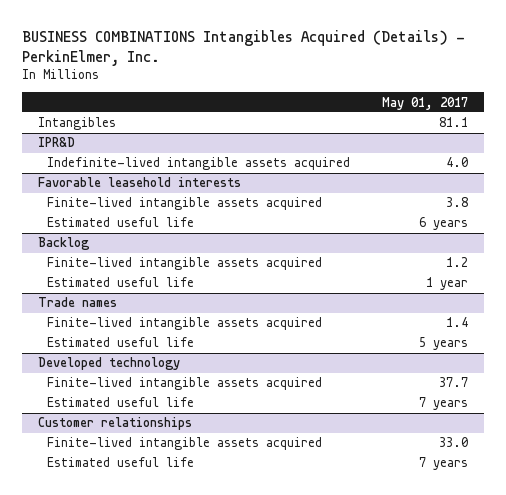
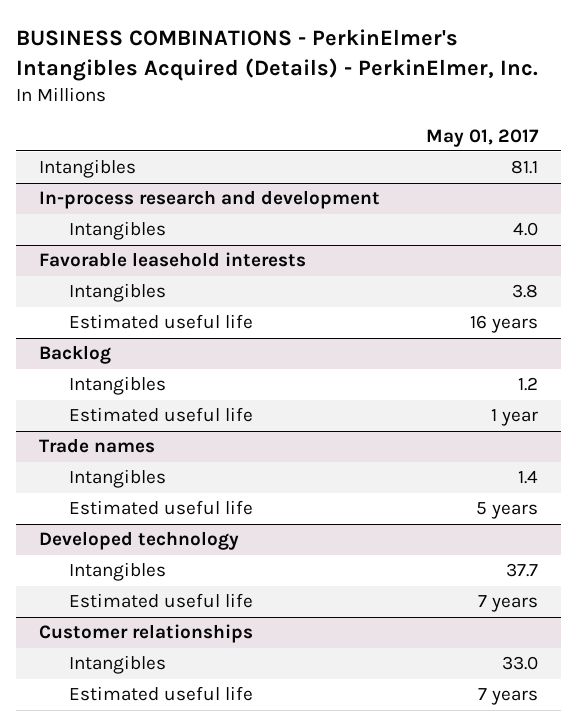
- BUSINESS COMBINATIONS Intangibles Acquired (Details) - PerkinElmer, Inc.
+ BUSINESS COMBINATIONS - PerkinElmer's Intangibles Acquired (Details) - PerkinElmer, Inc.
- IPR&D
- Indefinite-lived intangible assets acquired | 4.0
+ In-process research and development
+ Intangibles | 4.0
@ Favorable leasehold interests
- Finite-lived intangible assets acquired | 3.8
- Estimated useful life | 6 years
+ Intangibles | 3.8
+ Estimated useful life | 16 years
@ Backlog
- Finite-lived intangible assets acquired | 1.2
+ Intangibles | 1.2
@ Trade names
- Finite-lived intangible assets acquired | 1.4
+ Intangibles | 1.4
@ Developed technology
- Finite-lived intangible assets acquired | 37.7
+ Intangibles | 37.7
@ Customer relationships
- Finite-lived intangible assets acquired | 33.0
+ Intangibles | 33.0

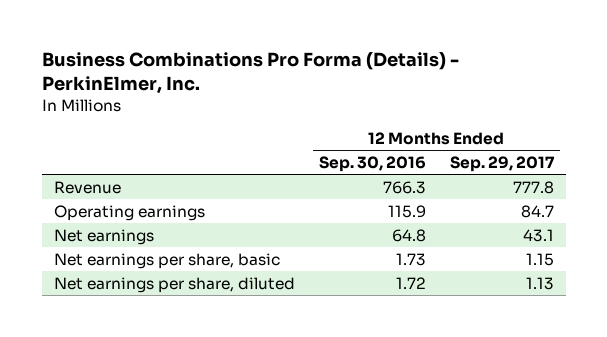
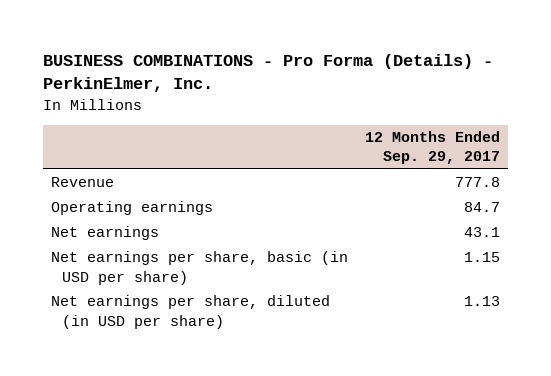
- Business Combinations Pro Forma (Details) - PerkinElmer, Inc.
+ BUSINESS COMBINATIONS - Pro Forma (Details) - PerkinElmer, Inc.
- | 12 Months Ended Sep. 30, 2016 | 12 Months Ended Sep. 29, 2017
+ | 12 Months Ended Sep. 29, 2017
- Net earnings per share, basic | 1.73 | 1.15
- Net earnings per share, diluted | 1.72 | 1.13
+ Net earnings per share, basic (in USD per share) | 1.15
+ Net earnings per share, diluted (in USD per share) | 1.13

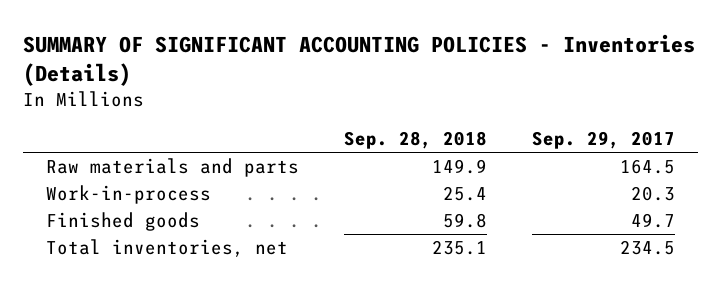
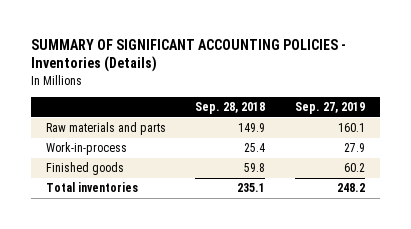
- | Sep. 28, 2018 | Sep. 29, 2017
+ | Sep. 28, 2018 | Sep. 27, 2019
- Total inventories, net | 235.1 | 234.5
+ Total inventories | 235.1 | 248.2

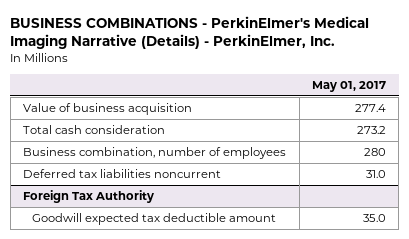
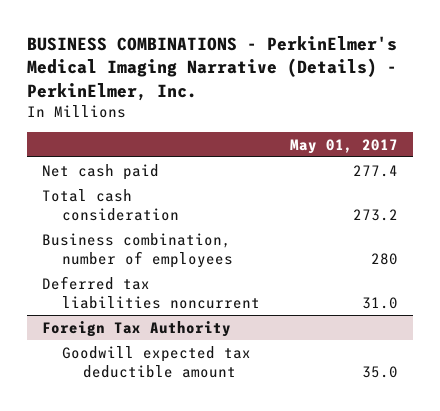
- Value of business acquisition | 277.4
+ Net cash paid | 277.4

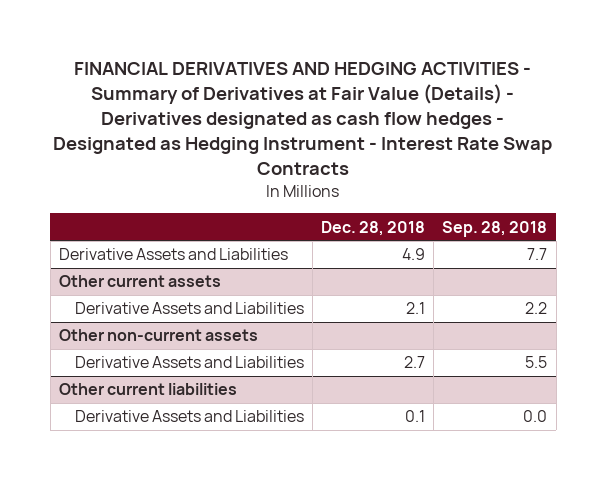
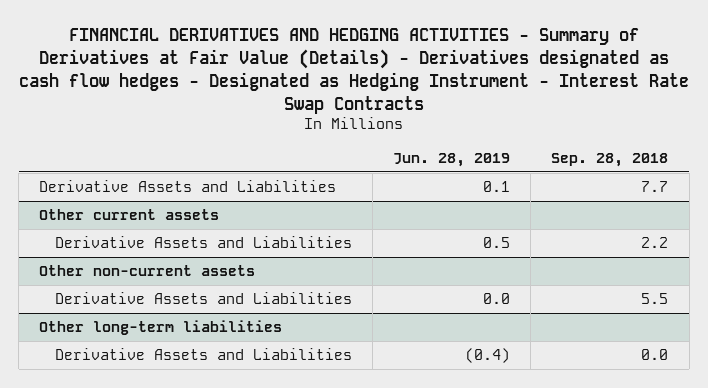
- | Dec. 28, 2018 | Sep. 28, 2018
+ | Jun. 28, 2019 | Sep. 28, 2018
- Other current liabilities
+ Other long-term liabilities

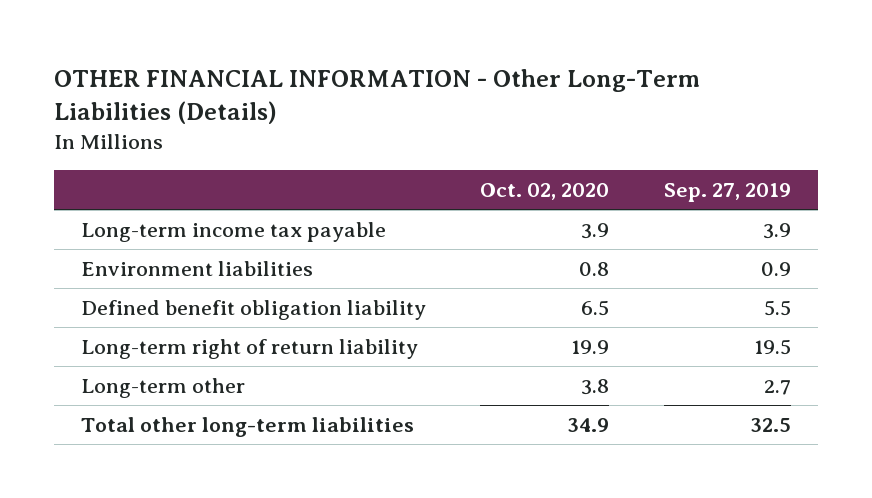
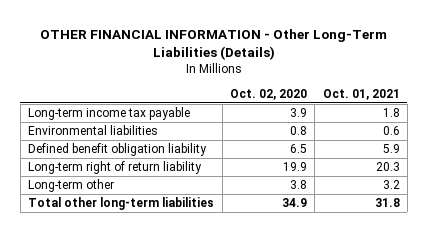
- | Oct. 02, 2020 | Sep. 27, 2019
+ | Oct. 02, 2020 | Oct. 01, 2021
- Environment liabilities | 0.8 | 0.9
+ Environmental liabilities | 0.8 | 0.6

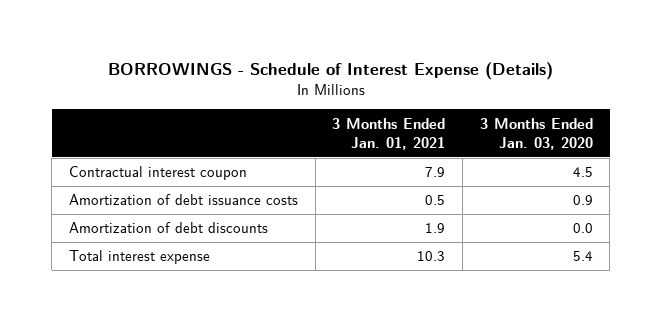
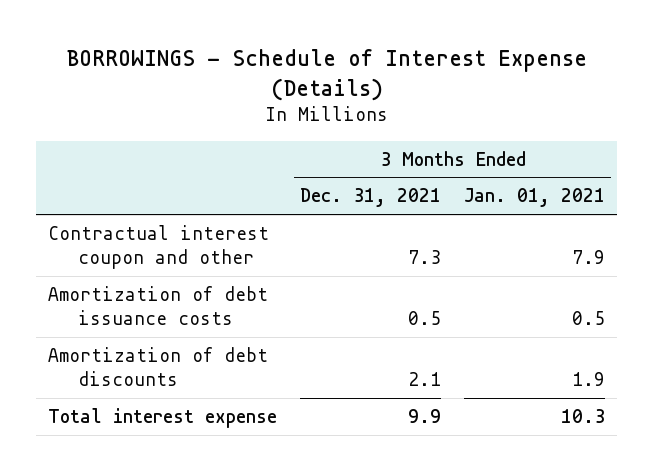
- | 3 Months Ended Jan. 01, 2021 | 3 Months Ended Jan. 03, 2020
+ | 3 Months Ended Dec. 31, 2021 | 3 Months Ended Jan. 01, 2021
- Contractual interest coupon | 7.9 | 4.5
+ Contractual interest coupon and other | 7.3 | 7.9

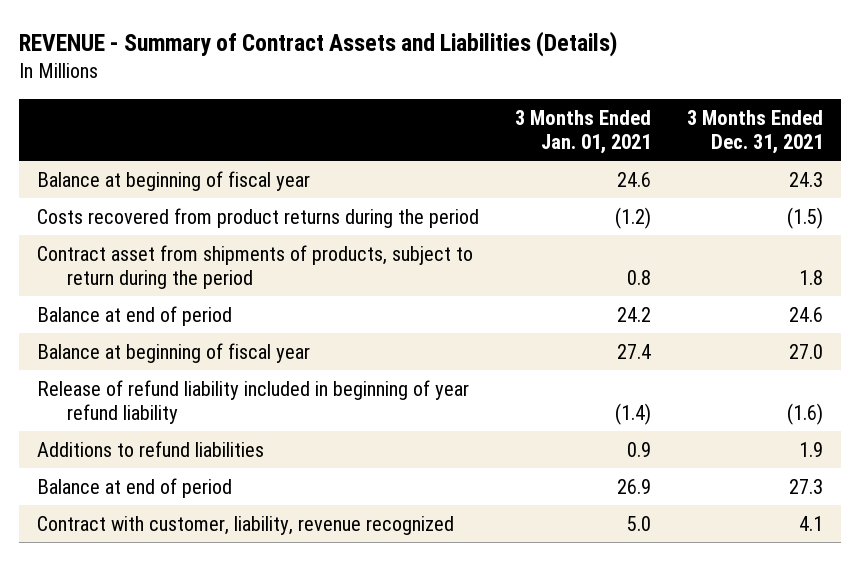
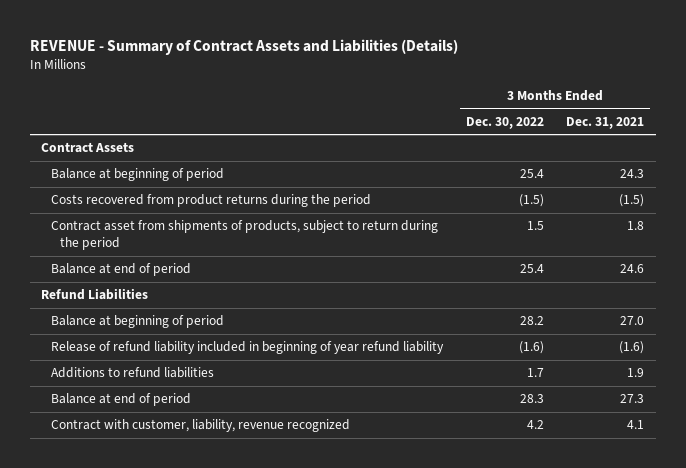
- | 3 Months Ended Jan. 01, 2021 | 3 Months Ended Dec. 31, 2021
+ | 3 Months Ended Dec. 30, 2022 | 3 Months Ended Dec. 31, 2021
- Balance at beginning of fiscal year | 24.6 | 24.3
+ Contract Assets
+ Balance at beginning of period | 25.4 | 24.3
- Balance at beginning of fiscal year | 27.4 | 27.0
+ Refund Liabilities
+ Balance at beginning of period | 28.2 | 27.0

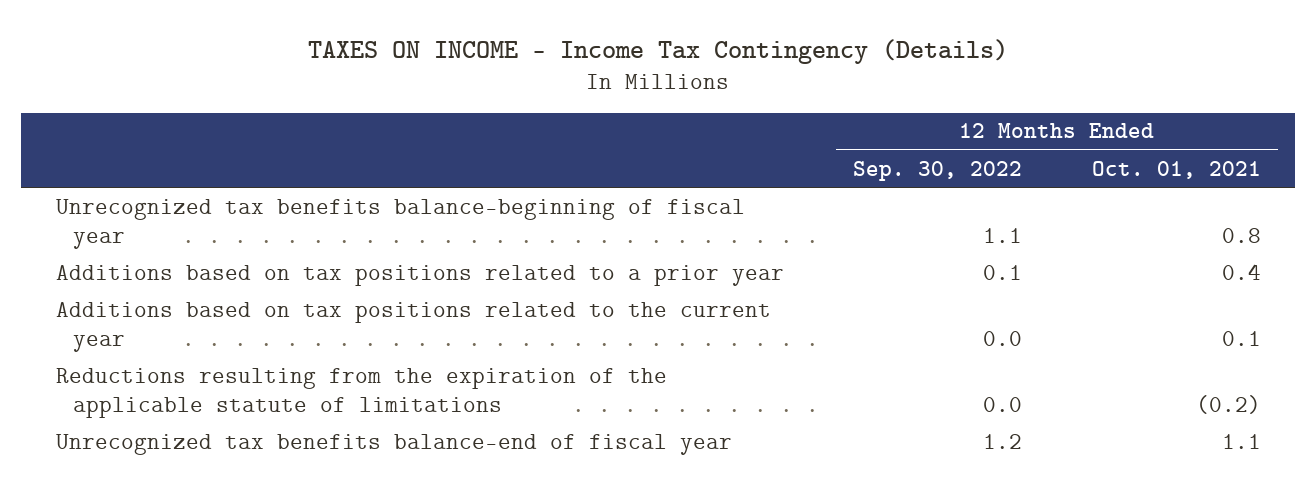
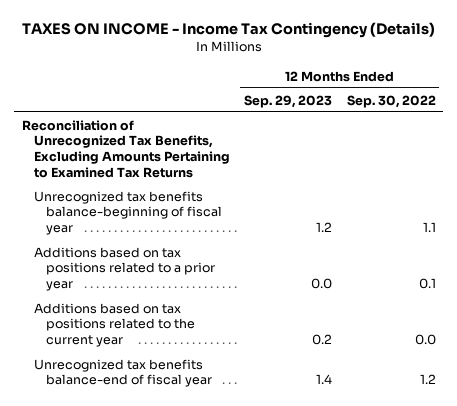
- | 12 Months Ended Sep. 30, 2022 | 12 Months Ended Oct. 01, 2021
+ | 12 Months Ended Sep. 29, 2023 | 12 Months Ended Sep. 30, 2022
+ Reconciliation of Unrecognized Tax Benefits, Excluding Amounts Pertaining to Examined Tax Returns
- Reductions resulting from the expiration of the applicable statute of limitations | 0.0 | (0.2)

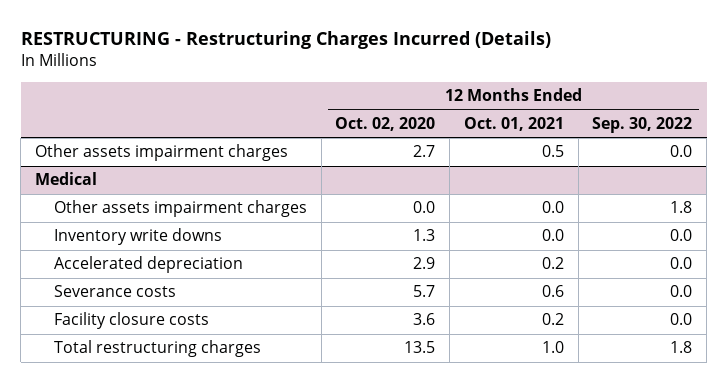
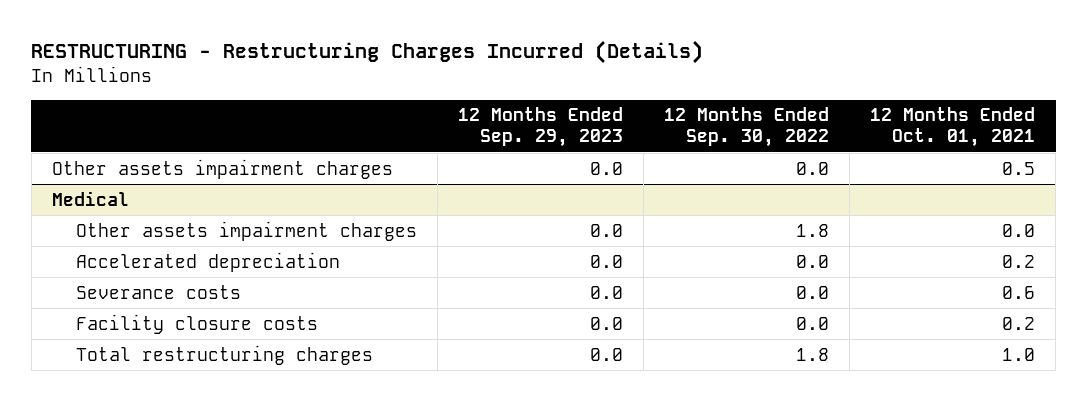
- | 12 Months Ended Oct. 02, 2020 | 12 Months Ended Oct. 01, 2021 | 12 Months Ended Sep. 30, 2022
+ | 12 Months Ended Sep. 29, 2023 | 12 Months Ended Sep. 30, 2022 | 12 Months Ended Oct. 01, 2021
@ Medical
- Inventory write downs | 1.3 | 0.0 | 0.0

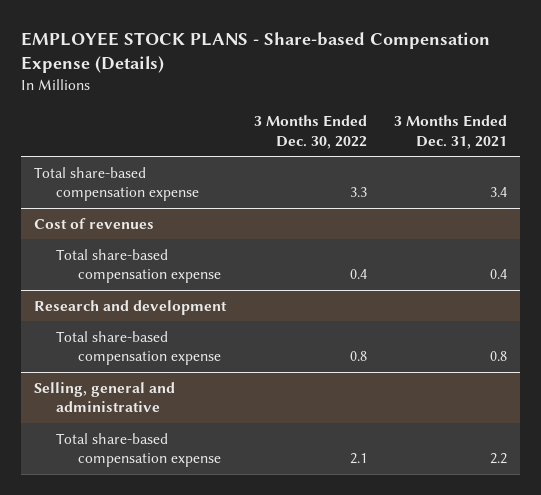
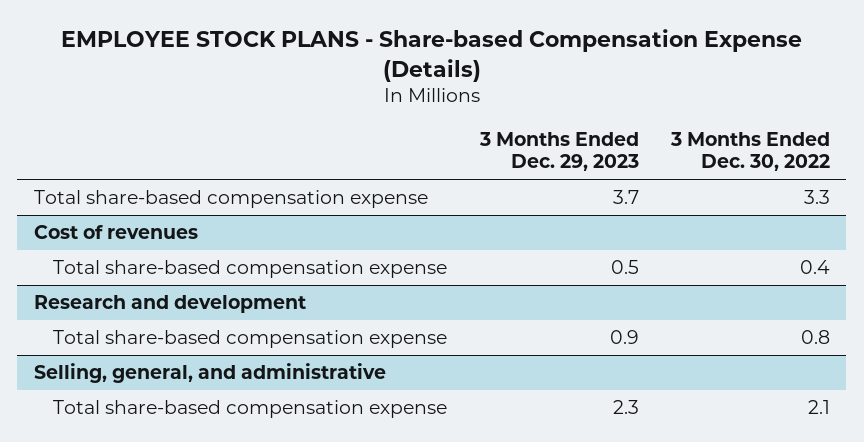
- | 3 Months Ended Dec. 30, 2022 | 3 Months Ended Dec. 31, 2021
+ | 3 Months Ended Dec. 29, 2023 | 3 Months Ended Dec. 30, 2022
- Selling, general and administrative
+ Selling, general, and administrative

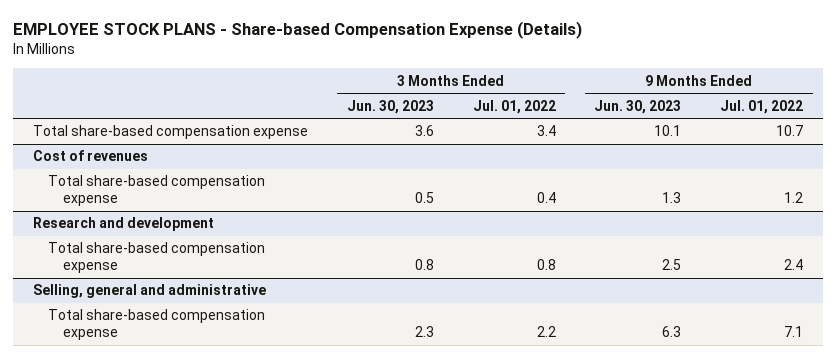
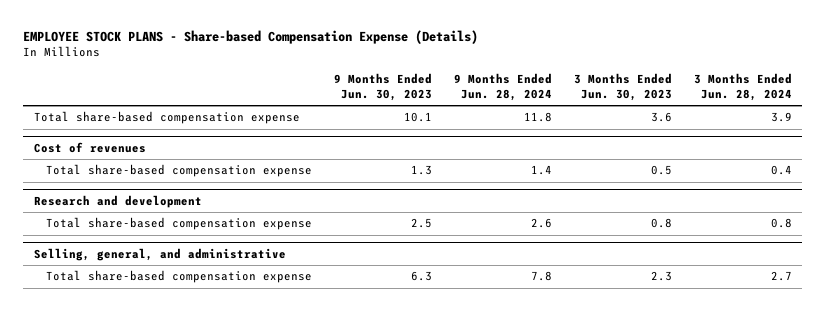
- | 3 Months Ended Jun. 30, 2023 | 3 Months Ended Jul. 01, 2022 | 9 Months Ended Jun. 30, 2023 | 9 Months Ended Jul. 01, 2022
+ | 9 Months Ended Jun. 30, 2023 | 9 Months Ended Jun. 28, 2024 | 3 Months Ended Jun. 30, 2023 | 3 Months Ended Jun. 28, 2024
- Selling, general and administrative
+ Selling, general, and administrative

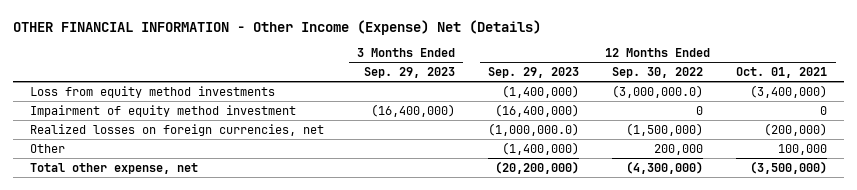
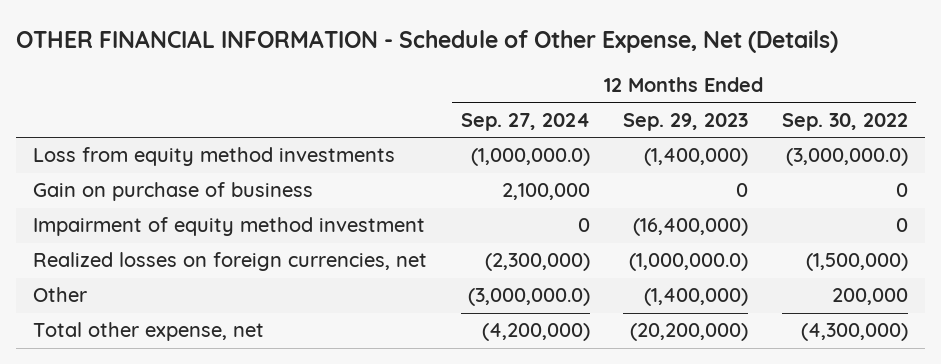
- OTHER FINANCIAL INFORMATION - Other Income (Expense) Net (Details)
+ OTHER FINANCIAL INFORMATION - Schedule of Other Expense, Net (Details)
- | 3 Months Ended Sep. 29, 2023 | 12 Months Ended Sep. 29, 2023 | 12 Months Ended Sep. 30, 2022 | 12 Months Ended Oct. 01, 2021
+ | 12 Months Ended Sep. 27, 2024 | 12 Months Ended Sep. 29, 2023 | 12 Months Ended Sep. 30, 2022
+ Gain on purchase of business | 2,100,000 | 0 | 0

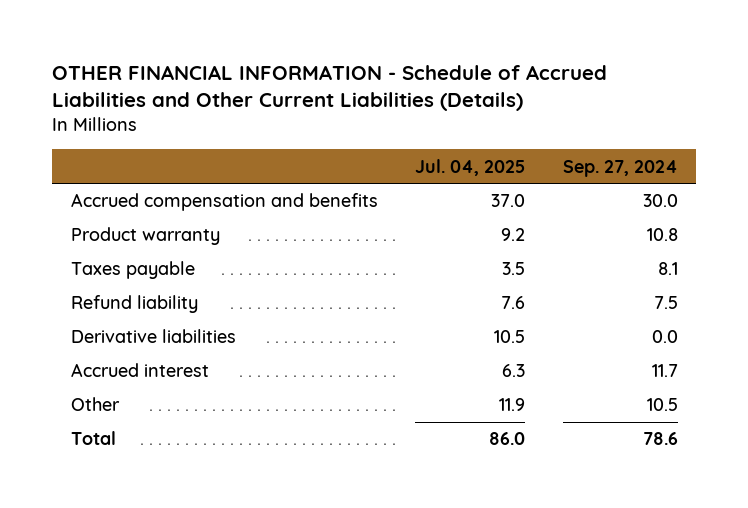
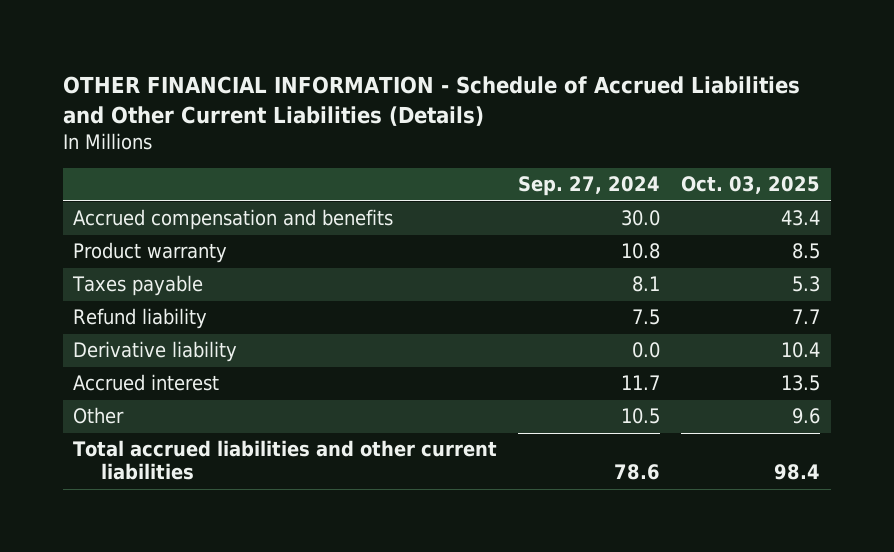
- | Jul. 04, 2025 | Sep. 27, 2024
+ | Sep. 27, 2024 | Oct. 03, 2025
- Derivative liabilities | 10.5 | 0.0
+ Derivative liability | 0.0 | 10.4
- Total | 86.0 | 78.6
+ Total accrued liabilities and other current liabilities | 78.6 | 98.4

